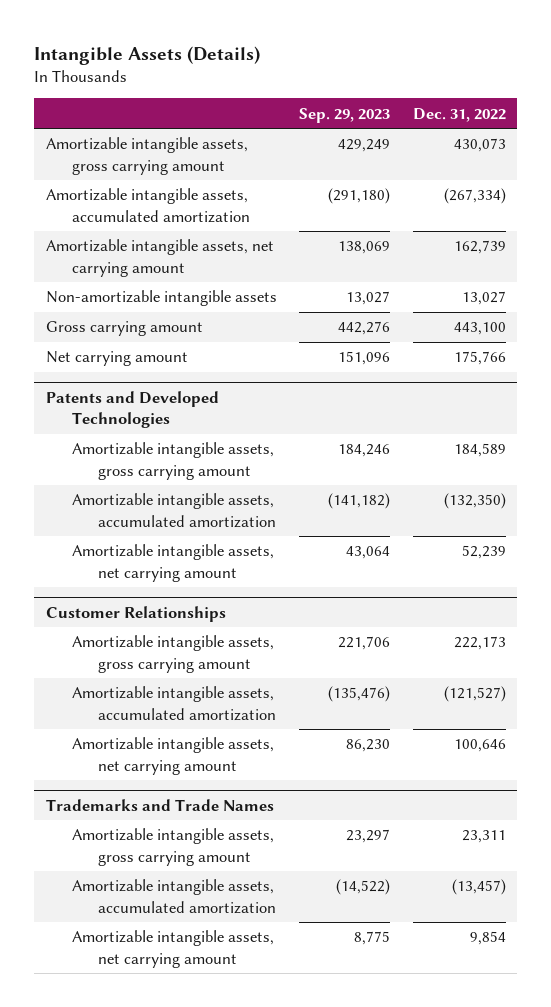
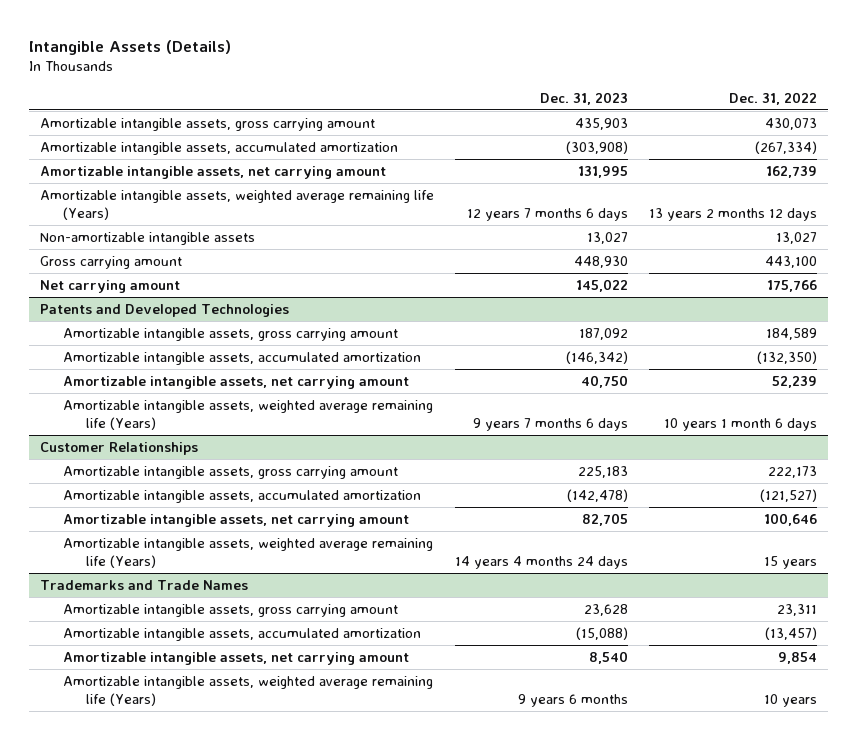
- | Sep. 29, 2023 | Dec. 31, 2022
+ | Dec. 31, 2023 | Dec. 31, 2022
+ Amortizable intangible assets, weighted average remaining life (Years) | 12 years 7 months 6 days | 13 years 2 months 12 days
@ Patents and Developed Technologies
+ Amortizable intangible assets, weighted average remaining life (Years) | 9 years 7 months 6 days | 10 years 1 month 6 days
@ Customer Relationships
+ Amortizable intangible assets, weighted average remaining life (Years) | 14 years 4 months 24 days | 15 years
@ Trademarks and Trade Names
+ Amortizable intangible assets, weighted average remaining life (Years) | 9 years 6 months | 10 years

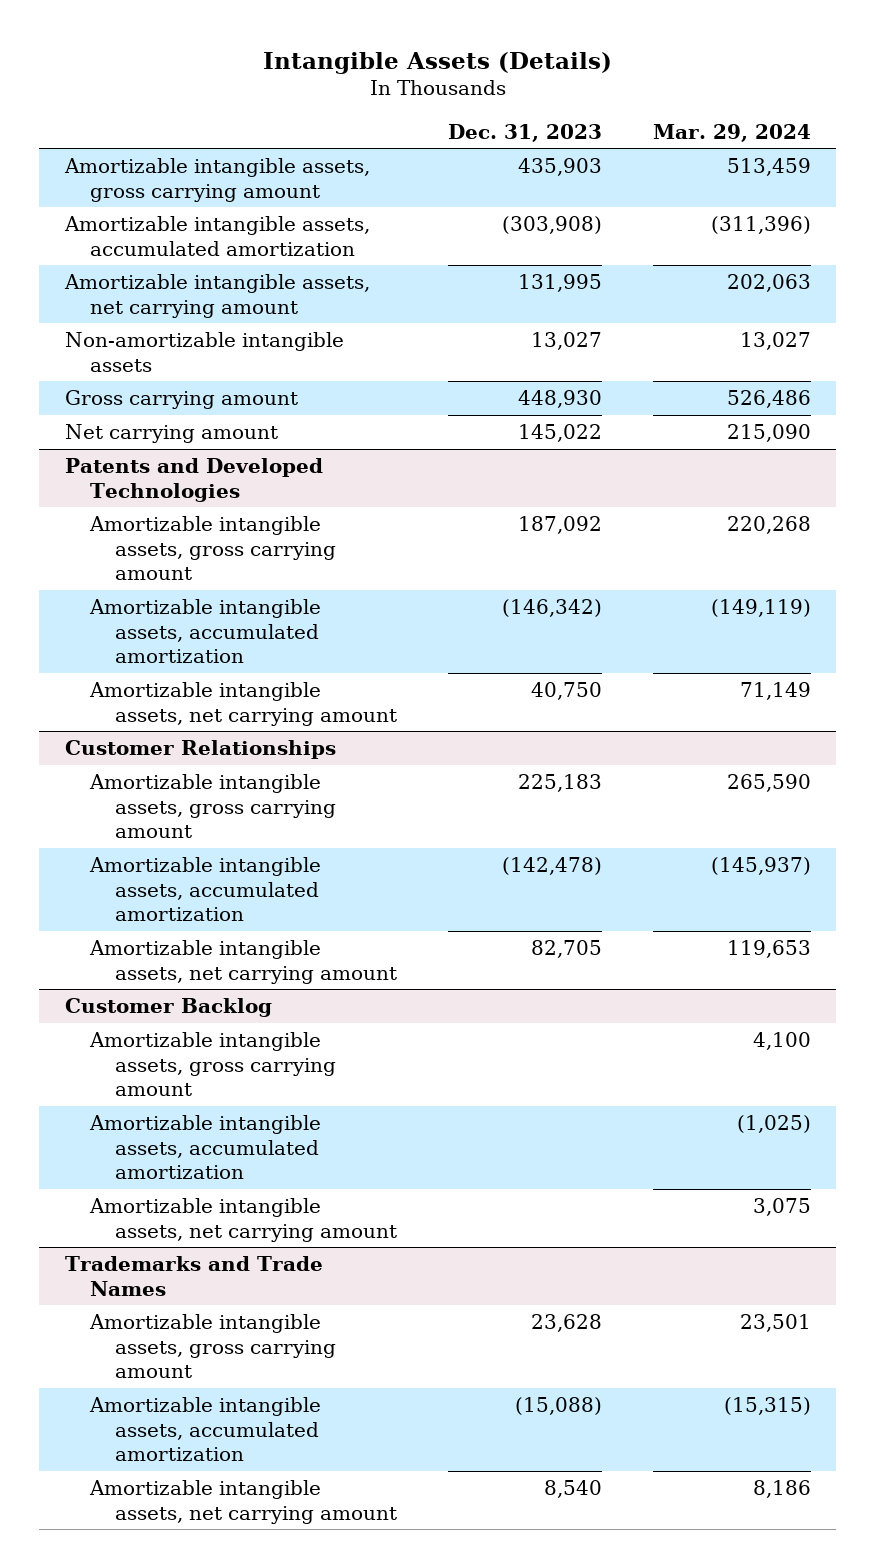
- | Dec. 31, 2023 | Dec. 31, 2022
+ | Dec. 31, 2023 | Mar. 29, 2024
- Amortizable intangible assets, weighted average remaining life (Years) | 12 years 7 months 6 days | 13 years 2 months 12 days
@ Patents and Developed Technologies
- Amortizable intangible assets, weighted average remaining life (Years) | 9 years 7 months 6 days | 10 years 1 month 6 days
@ Customer Relationships
- Amortizable intangible assets, weighted average remaining life (Years) | 14 years 4 months 24 days | 15 years
+ Customer Backlog
+ Amortizable intangible assets, gross carrying amount | | 4,100
+ Amortizable intangible assets, accumulated amortization | | (1,025)
+ Amortizable intangible assets, net carrying amount | | 3,075
@ Trademarks and Trade Names
- Amortizable intangible assets, weighted average remaining life (Years) | 9 years 6 months | 10 years

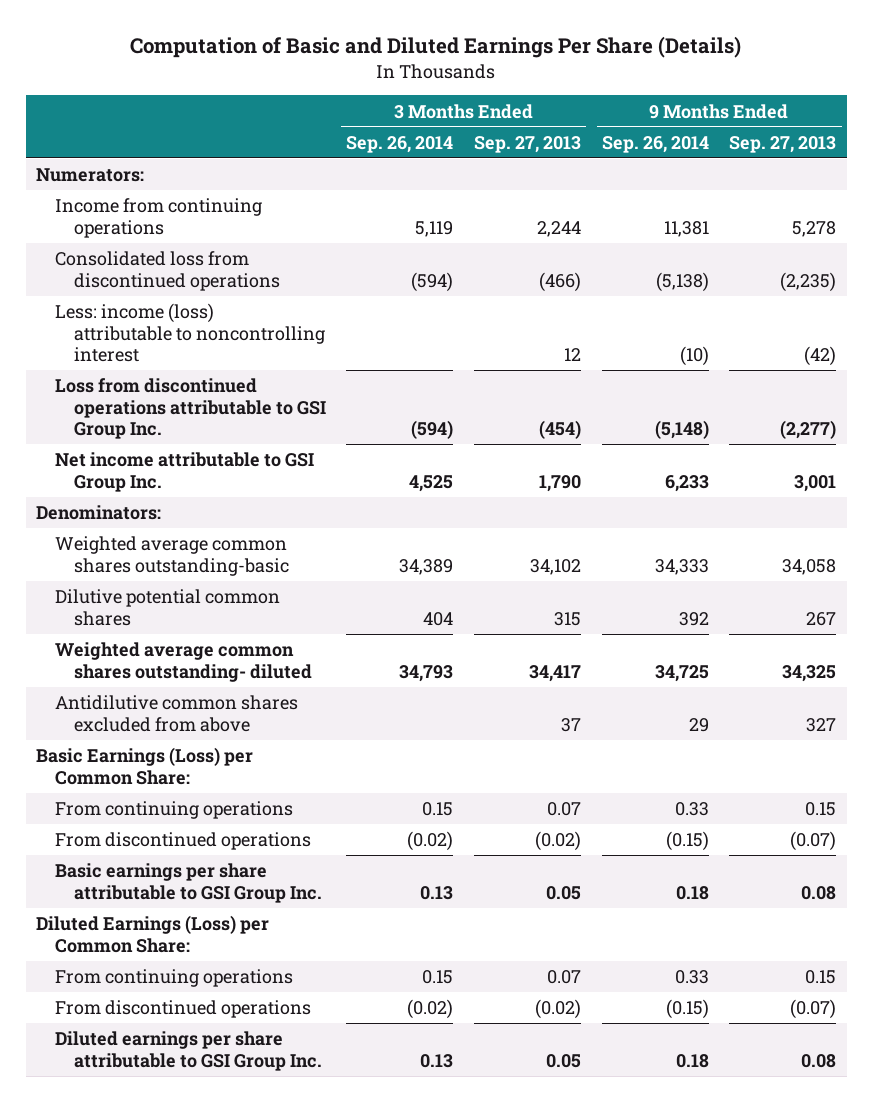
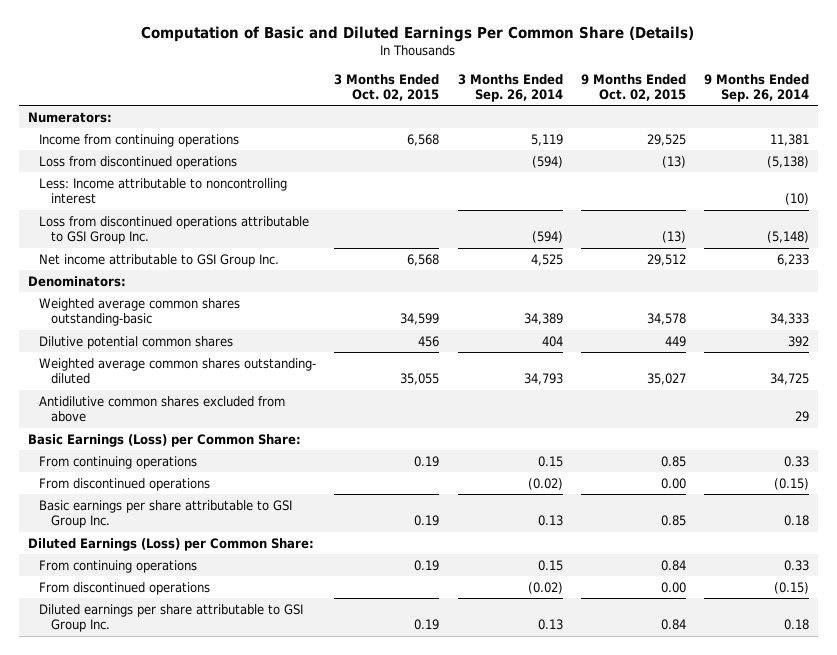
- Computation of Basic and Diluted Earnings Per Share (Details)
+ Computation of Basic and Diluted Earnings Per Common Share (Details)
- | 3 Months Ended Sep. 26, 2014 | 3 Months Ended Sep. 27, 2013 | 9 Months Ended Sep. 26, 2014 | 9 Months Ended Sep. 27, 2013
+ | 3 Months Ended Oct. 02, 2015 | 3 Months Ended Sep. 26, 2014 | 9 Months Ended Oct. 02, 2015 | 9 Months Ended Sep. 26, 2014
- Consolidated loss from discontinued operations | (594) | (466) | (5,138) | (2,235)
- Less: income (loss) attributable to noncontrolling interest | | 12 | (10) | (42)
+ Loss from discontinued operations | | (594) | (13) | (5,138)
+ Less: Income attributable to noncontrolling interest | | | | (10)

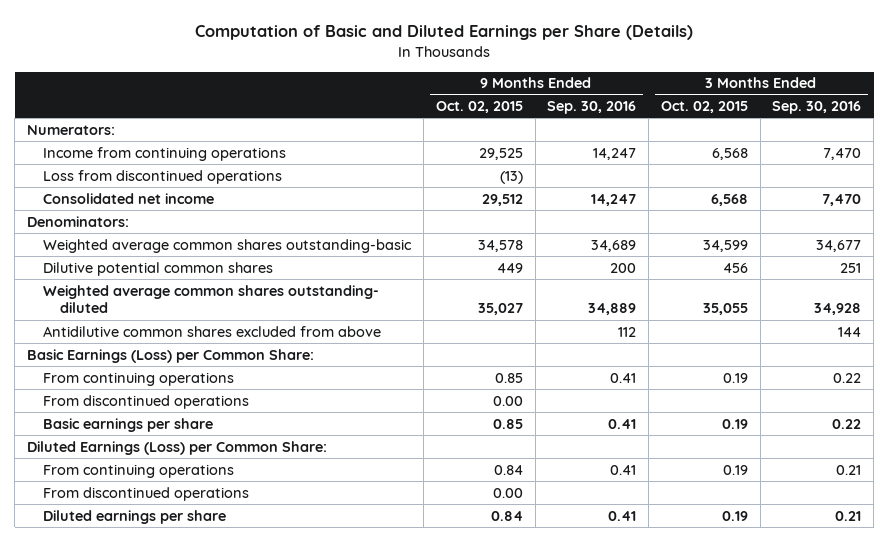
- Computation of Basic and Diluted Earnings Per Common Share (Details)
+ Computation of Basic and Diluted Earnings per Share (Details)
- | 3 Months Ended Oct. 02, 2015 | 3 Months Ended Sep. 26, 2014 | 9 Months Ended Oct. 02, 2015 | 9 Months Ended Sep. 26, 2014
+ | 9 Months Ended Oct. 02, 2015 | 9 Months Ended Sep. 30, 2016 | 3 Months Ended Oct. 02, 2015 | 3 Months Ended Sep. 30, 2016
- Less: Income attributable to noncontrolling interest | | | | (10)
- Loss from discontinued operations attributable to GSI Group Inc. | | (594) | (13) | (5,148)
- Net income attributable to GSI Group Inc. | 6,568 | 4,525 | 29,512 | 6,233
+ Consolidated net income | 29,512 | 14,247 | 6,568 | 7,470
- Basic earnings per share attributable to GSI Group Inc. | 0.19 | 0.13 | 0.85 | 0.18
+ Basic earnings per share | 0.85 | 0.41 | 0.19 | 0.22
- Diluted earnings per share attributable to GSI Group Inc. | 0.19 | 0.13 | 0.84 | 0.18
+ Diluted earnings per share | 0.84 | 0.41 | 0.19 | 0.21

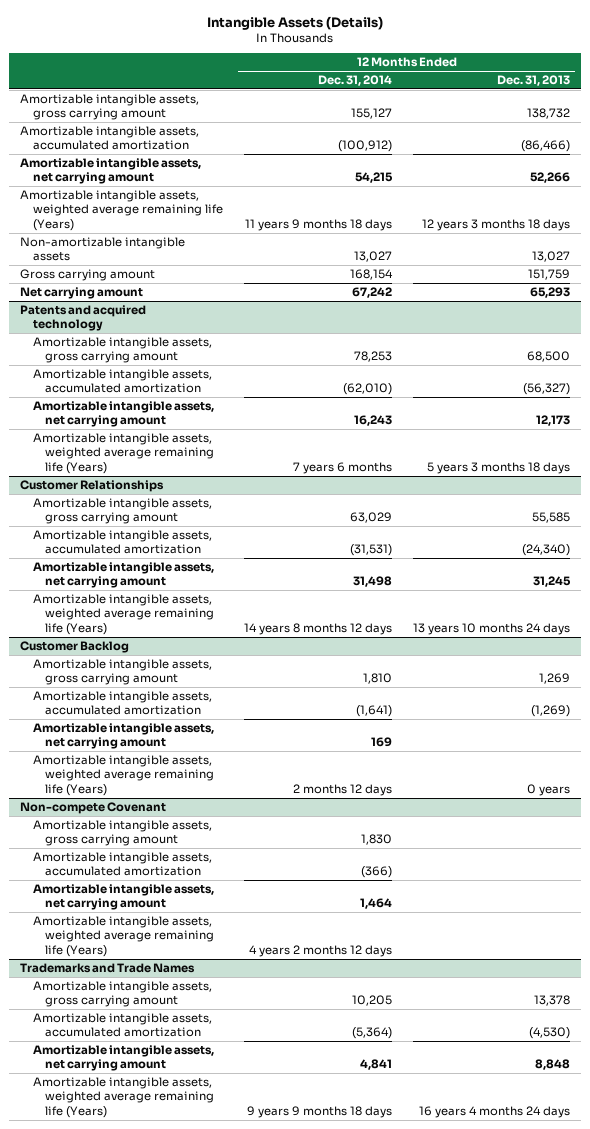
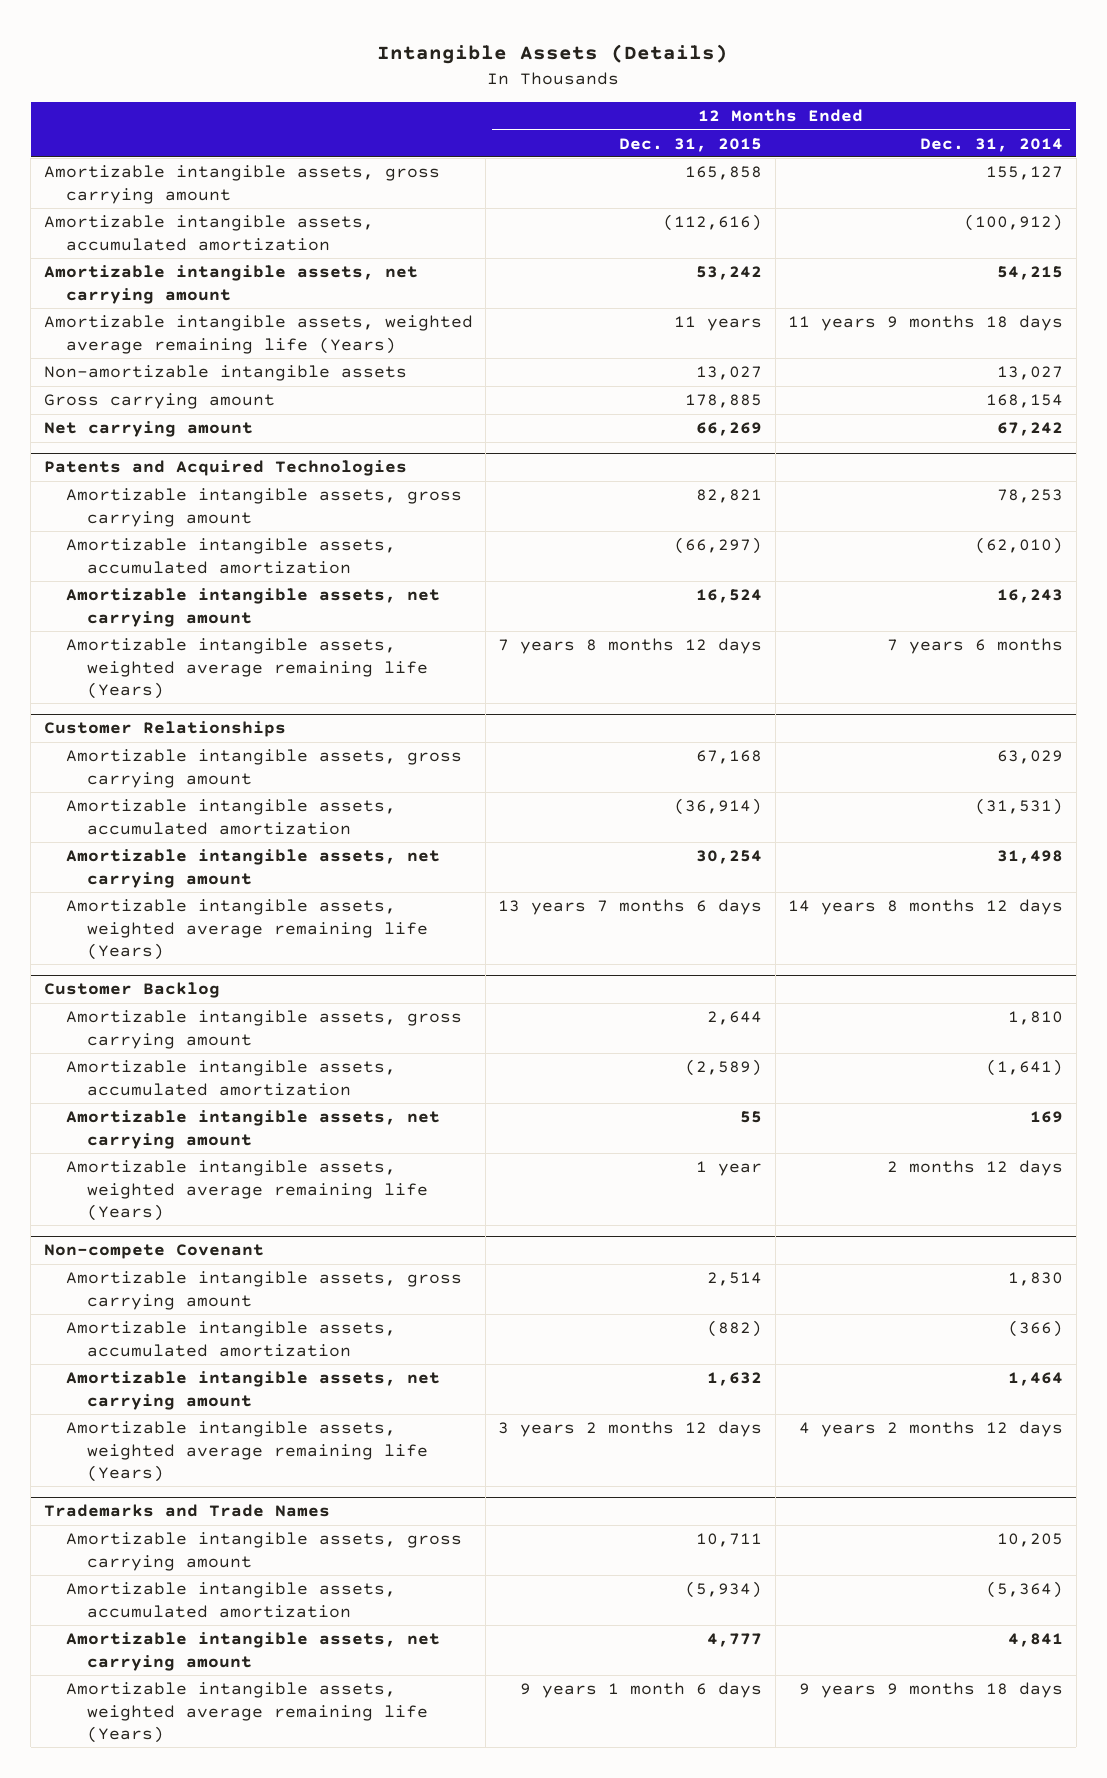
- | 12 Months Ended Dec. 31, 2014 | 12 Months Ended Dec. 31, 2013
+ | 12 Months Ended Dec. 31, 2015 | 12 Months Ended Dec. 31, 2014
- Patents and acquired technology
+ Patents and Acquired Technologies

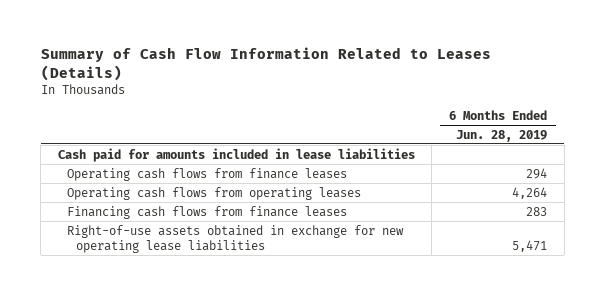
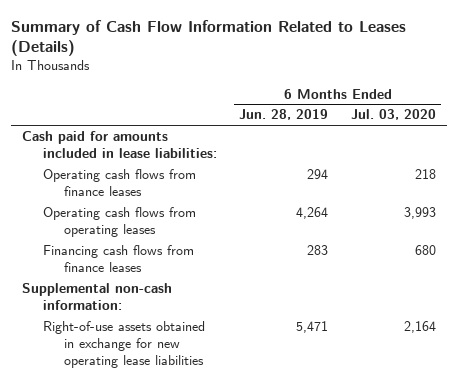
- | 6 Months Ended Jun. 28, 2019
+ | 6 Months Ended Jun. 28, 2019 | 6 Months Ended Jul. 03, 2020
- Cash paid for amounts included in lease liabilities
+ Cash paid for amounts included in lease liabilities:
+ Supplemental non-cash information:

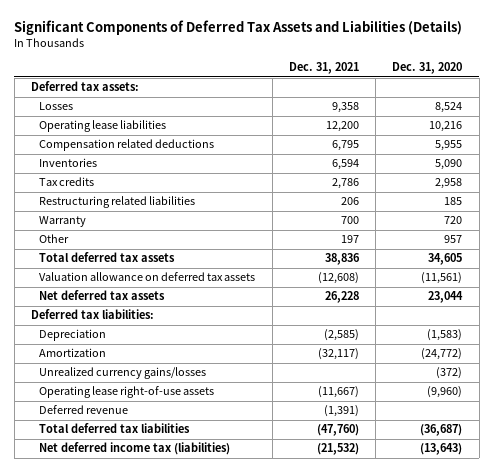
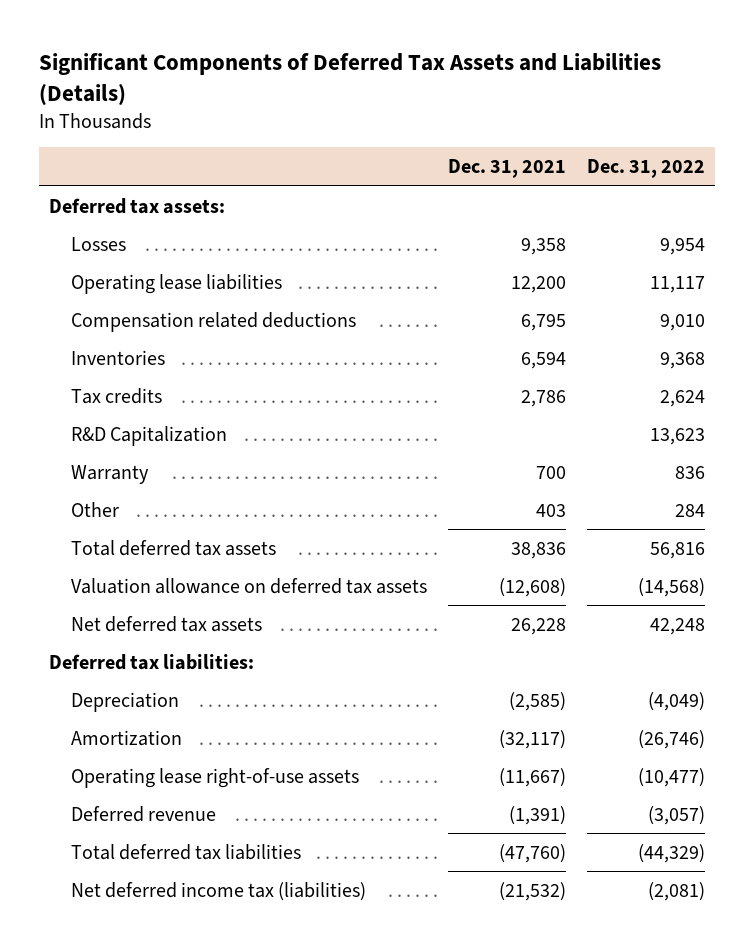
- | Dec. 31, 2021 | Dec. 31, 2020
+ | Dec. 31, 2021 | Dec. 31, 2022
- Restructuring related liabilities | 206 | 185
+ R&D Capitalization | | 13,623
- Other | 197 | 957
+ Other | 403 | 284
- Unrealized currency gains/losses | | (372)

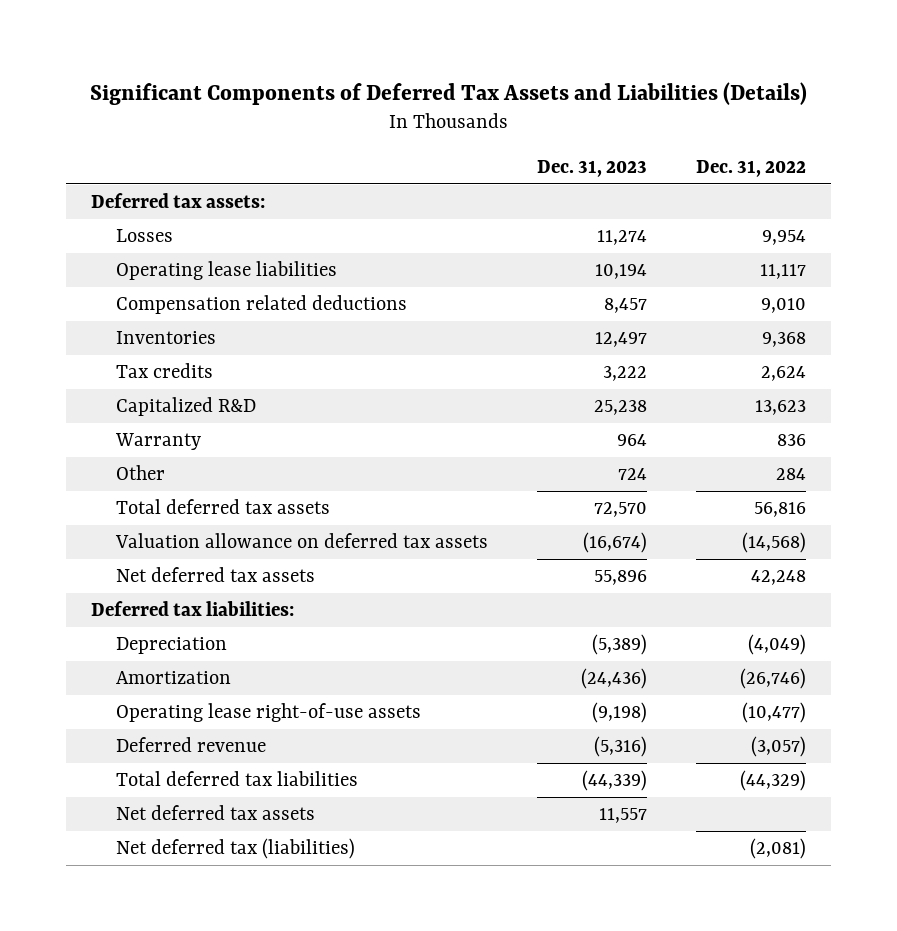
- | Dec. 31, 2021 | Dec. 31, 2022
+ | Dec. 31, 2023 | Dec. 31, 2022
- R&D Capitalization | | 13,623
+ Capitalized R&D | 25,238 | 13,623
- Net deferred income tax (liabilities) | (21,532) | (2,081)
+ Net deferred tax assets | 11,557 |
+ Net deferred tax (liabilities) | | (2,081)

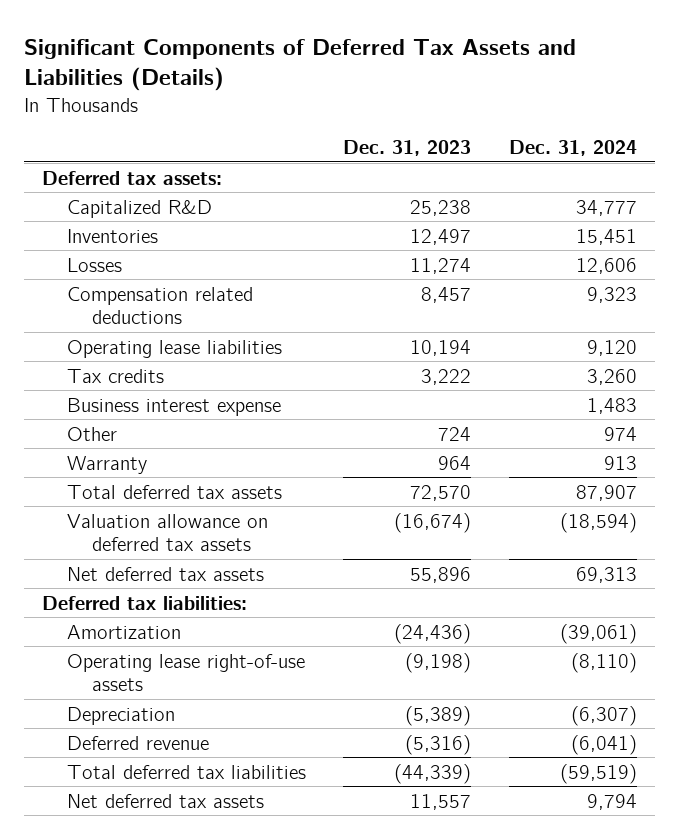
- | Dec. 31, 2023 | Dec. 31, 2022
+ | Dec. 31, 2023 | Dec. 31, 2024
moved up: Capitalized R&D | 25,238 | 34,777
moved up: Inventories | 12,497 | 15,451
moved down: Operating lease liabilities | 10,194 | 9,120
+ Business interest expense | | 1,483
moved down: Warranty | 964 | 913
moved down: Depreciation | (5,389) | (6,307)
- Net deferred tax (liabilities) | | (2,081)

